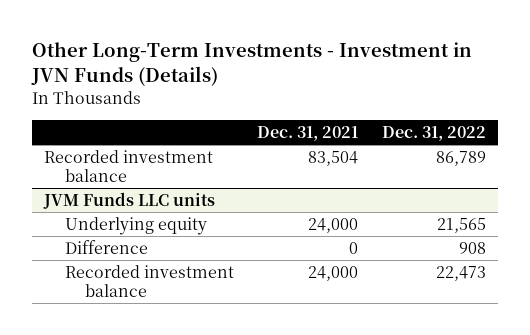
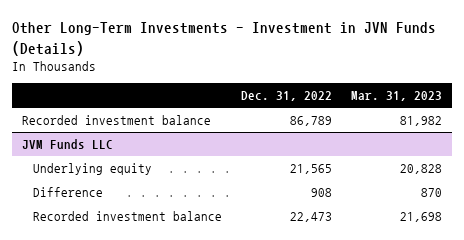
- | Dec. 31, 2021 | Dec. 31, 2022
+ | Dec. 31, 2022 | Mar. 31, 2023
- JVM Funds LLC units
+ JVM Funds LLC

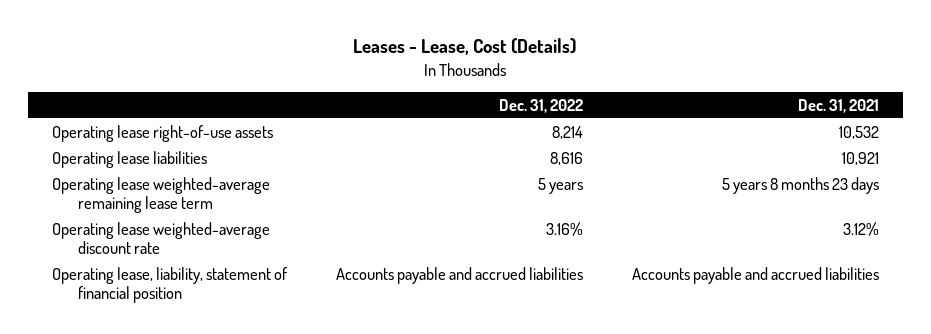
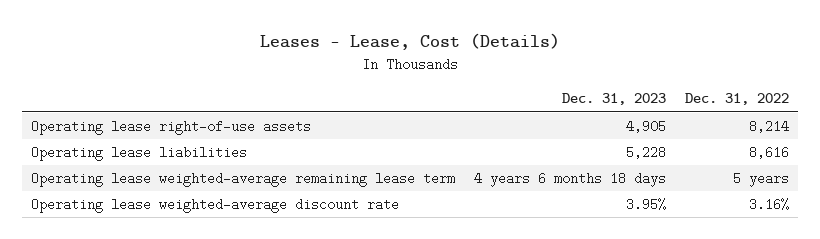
- | Dec. 31, 2022 | Dec. 31, 2021
+ | Dec. 31, 2023 | Dec. 31, 2022
- Operating lease, liability, statement of financial position | Accounts payable and accrued liabilities | Accounts payable and accrued liabilities

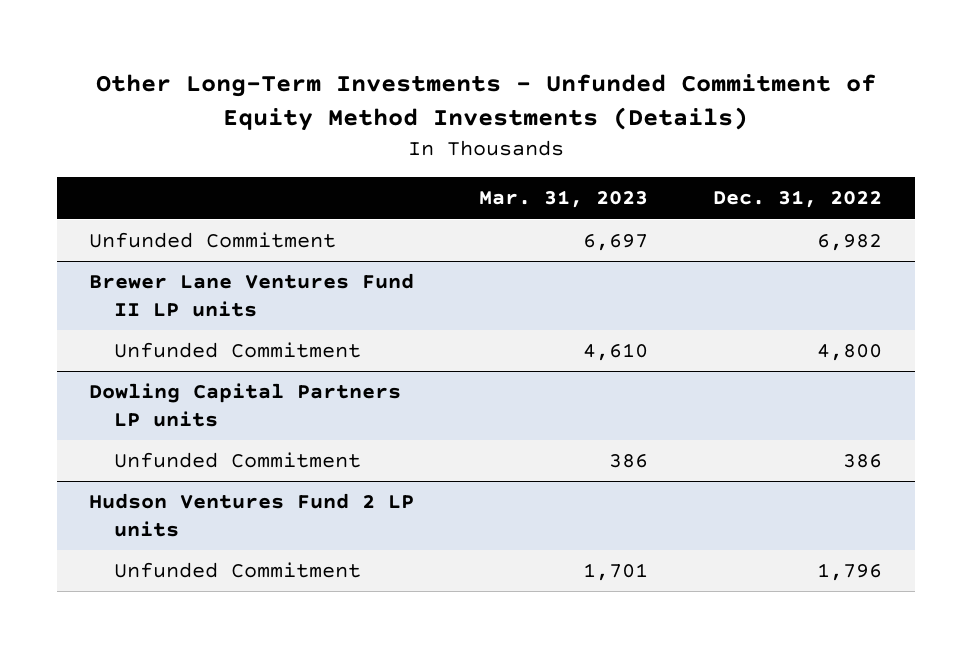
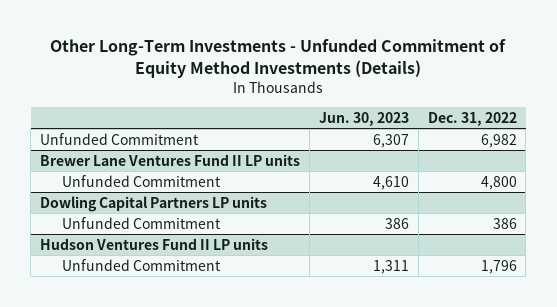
- | Mar. 31, 2023 | Dec. 31, 2022
+ | Jun. 30, 2023 | Dec. 31, 2022
- Hudson Ventures Fund 2 LP units
+ Hudson Ventures Fund II LP units

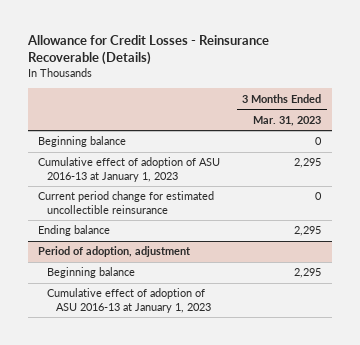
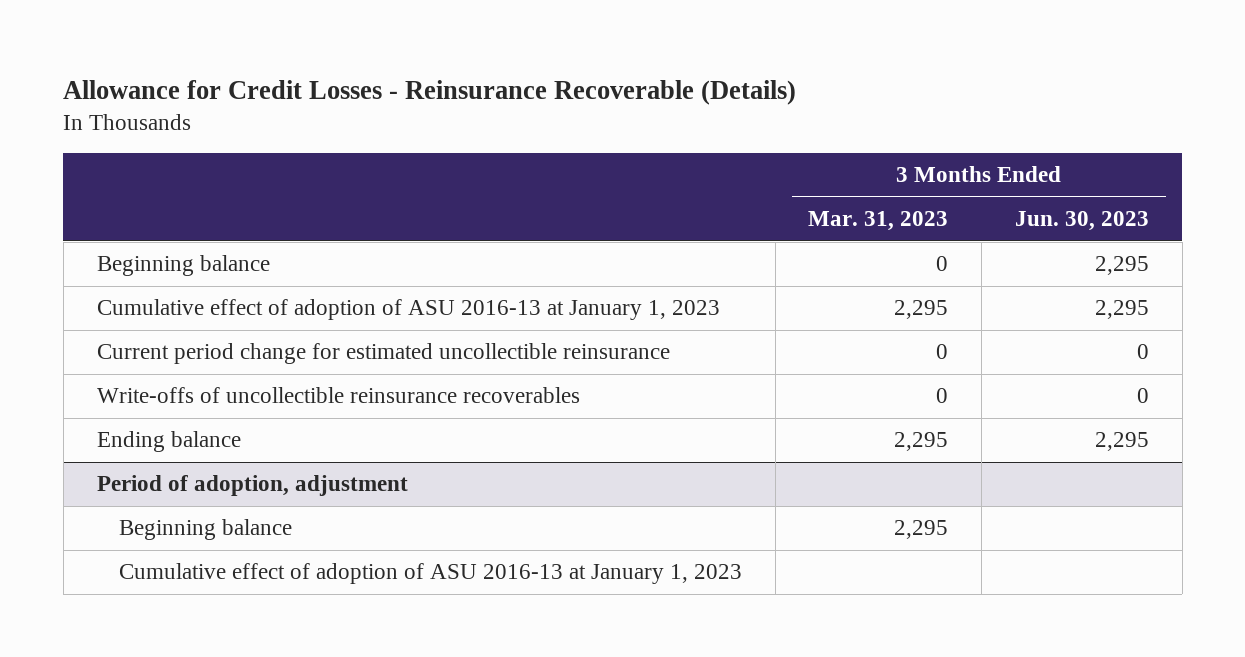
- | 3 Months Ended Mar. 31, 2023
+ | 3 Months Ended Mar. 31, 2023 | 3 Months Ended Jun. 30, 2023
+ Write-offs of uncollectible reinsurance recoverables | 0 | 0

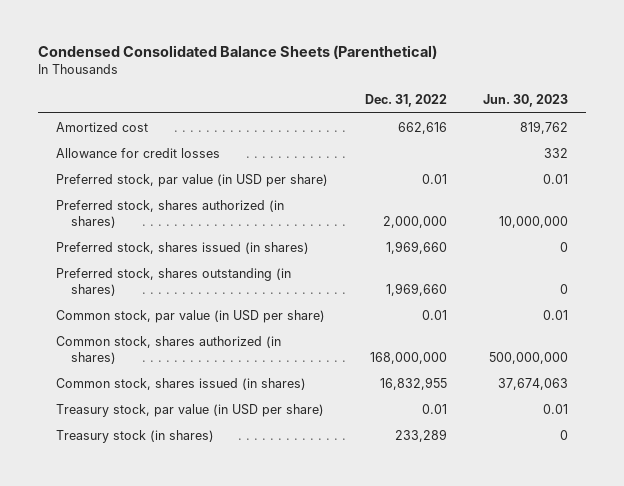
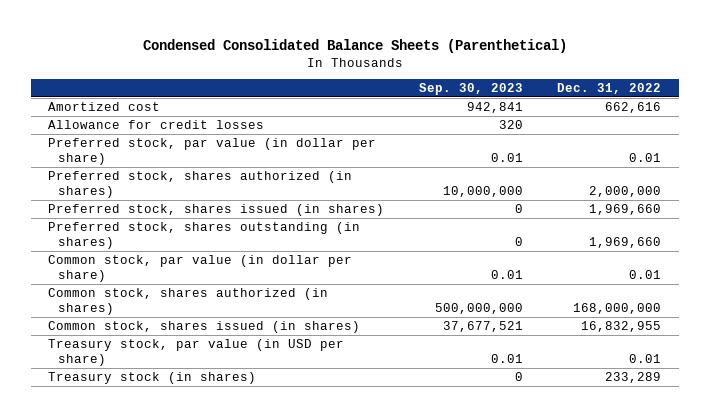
- | Dec. 31, 2022 | Jun. 30, 2023
+ | Sep. 30, 2023 | Dec. 31, 2022
- Preferred stock, par value (in USD per share) | 0.01 | 0.01
+ Preferred stock, par value (in dollar per share) | 0.01 | 0.01
- Common stock, par value (in USD per share) | 0.01 | 0.01
+ Common stock, par value (in dollar per share) | 0.01 | 0.01

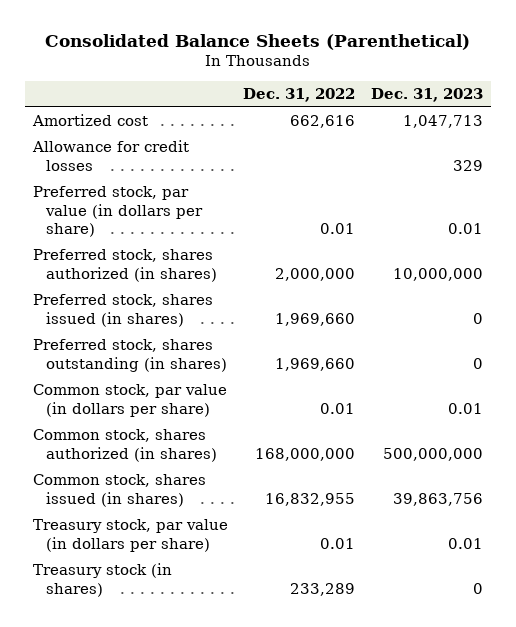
- Condensed Consolidated Balance Sheets (Parenthetical)
+ Consolidated Balance Sheets (Parenthetical)
- | Sep. 30, 2023 | Dec. 31, 2022
+ | Dec. 31, 2022 | Dec. 31, 2023
- Preferred stock, par value (in dollar per share) | 0.01 | 0.01
+ Preferred stock, par value (in dollars per share) | 0.01 | 0.01
- Common stock, par value (in dollar per share) | 0.01 | 0.01
+ Common stock, par value (in dollars per share) | 0.01 | 0.01
- Treasury stock, par value (in USD per share) | 0.01 | 0.01
+ Treasury stock, par value (in dollars per share) | 0.01 | 0.01

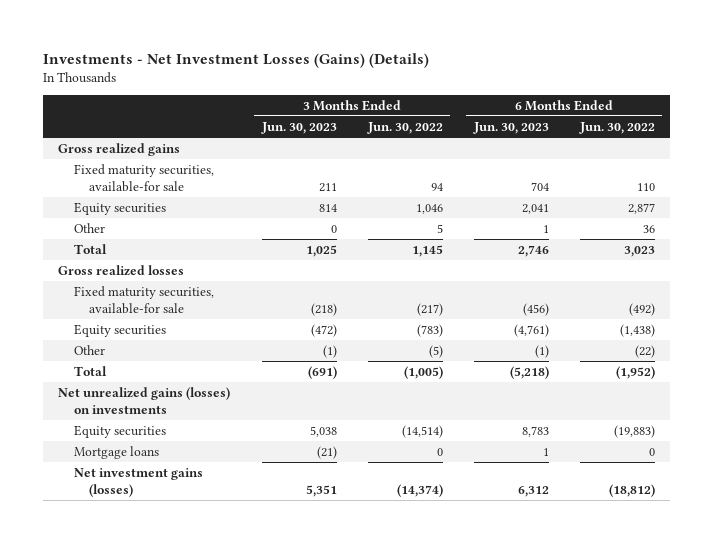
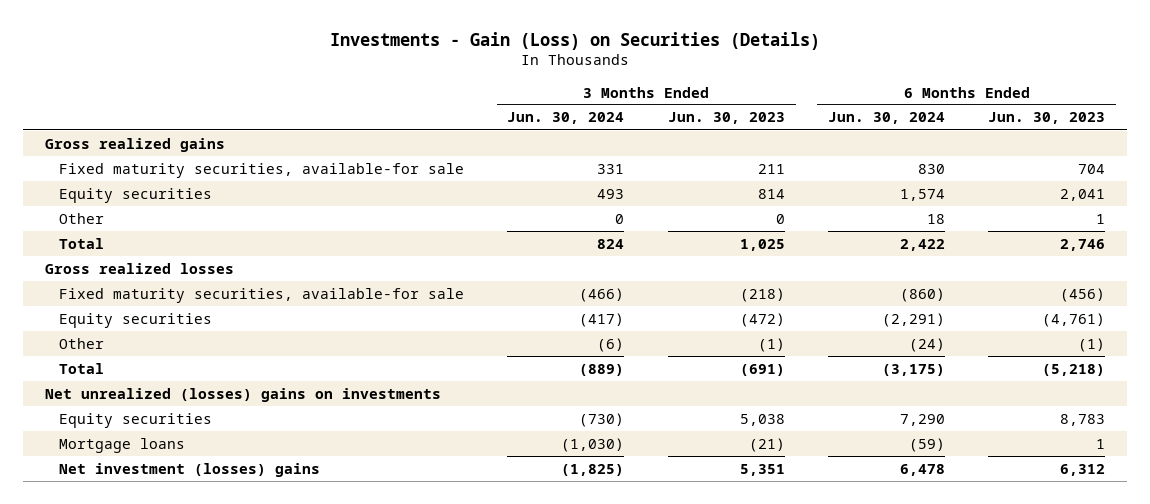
- Investments - Net Investment Losses (Gains) (Details)
+ Investments - Gain (Loss) on Securities (Details)
- | 3 Months Ended Jun. 30, 2023 | 3 Months Ended Jun. 30, 2022 | 6 Months Ended Jun. 30, 2023 | 6 Months Ended Jun. 30, 2022
+ | 3 Months Ended Jun. 30, 2024 | 3 Months Ended Jun. 30, 2023 | 6 Months Ended Jun. 30, 2024 | 6 Months Ended Jun. 30, 2023
- Net unrealized gains (losses) on investments
+ Net unrealized (losses) gains on investments
- Net investment gains (losses) | 5,351 | (14,374) | 6,312 | (18,812)
+ Net investment (losses) gains | (1,825) | 5,351 | 6,478 | 6,312

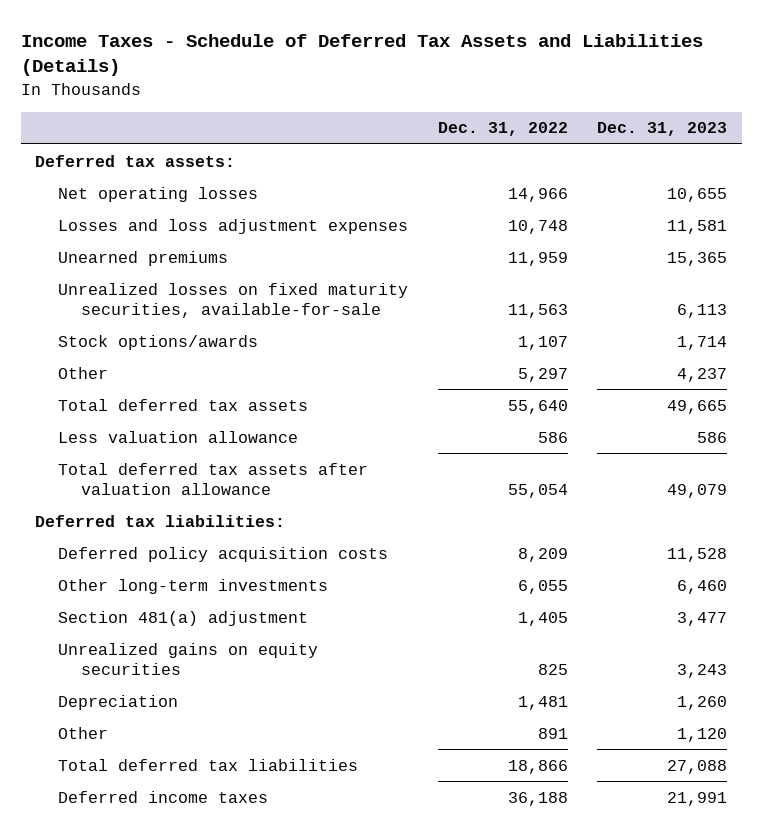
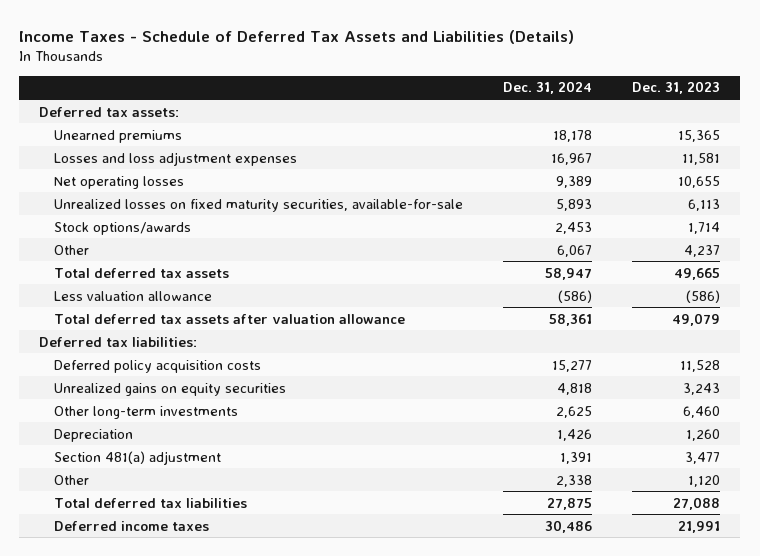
- | Dec. 31, 2022 | Dec. 31, 2023
+ | Dec. 31, 2024 | Dec. 31, 2023
moved down: Losses and loss adjustment expenses | 16,967 | 11,581
moved down: Net operating losses | 9,389 | 10,655
- Less valuation allowance | 586 | 586
+ Less valuation allowance | (586) | (586)
moved down: Other long-term investments | 2,625 | 6,460
moved down: Section 481(a) adjustment | 1,391 | 3,477

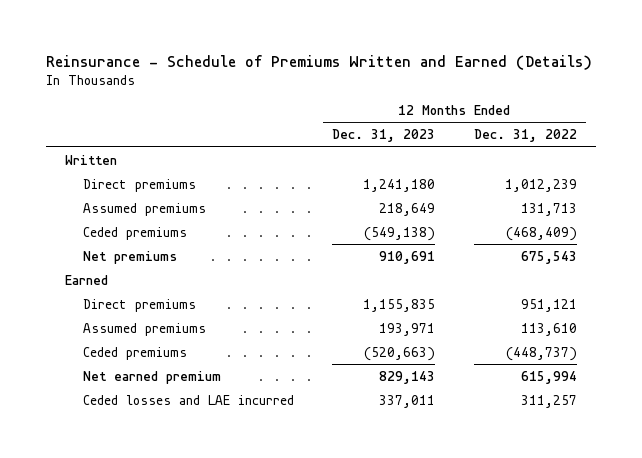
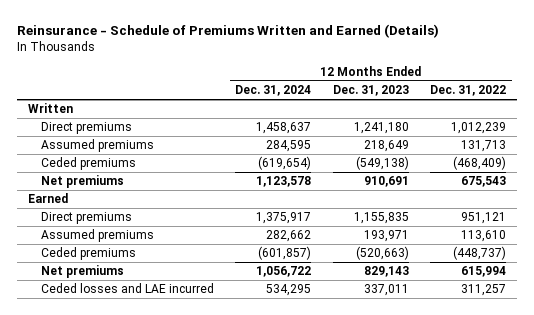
- | 12 Months Ended Dec. 31, 2023 | 12 Months Ended Dec. 31, 2022
+ | 12 Months Ended Dec. 31, 2024 | 12 Months Ended Dec. 31, 2023 | 12 Months Ended Dec. 31, 2022
- Net earned premium | 829,143 | 615,994
+ Net premiums | 1,056,722 | 829,143 | 615,994

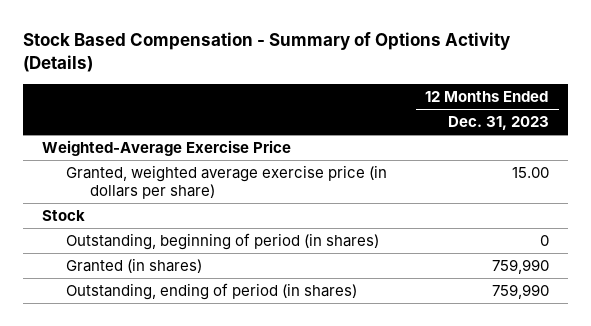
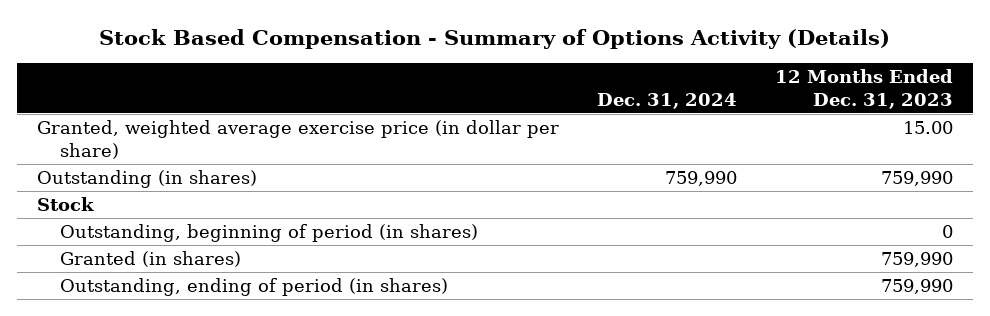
- | 12 Months Ended Dec. 31, 2023
+ | Dec. 31, 2024 | 12 Months Ended Dec. 31, 2023
- Weighted-Average Exercise Price
- Granted, weighted average exercise price (in dollars per share) | 15.00
+ Granted, weighted average exercise price (in dollar per share) | | 15.00
+ Outstanding (in shares) | 759,990 | 759,990

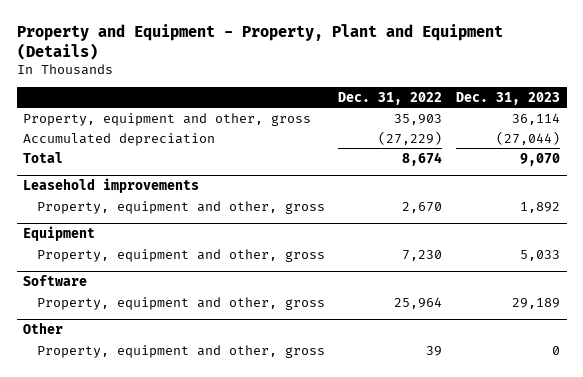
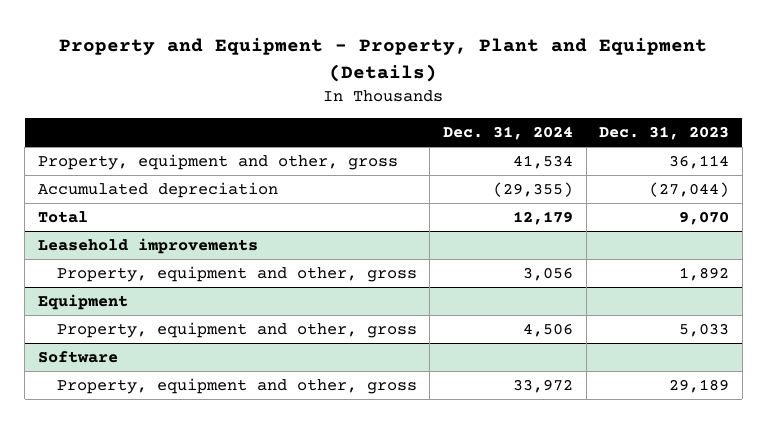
- | Dec. 31, 2022 | Dec. 31, 2023
+ | Dec. 31, 2024 | Dec. 31, 2023
- Other
- Property, equipment and other, gross | 39 | 0

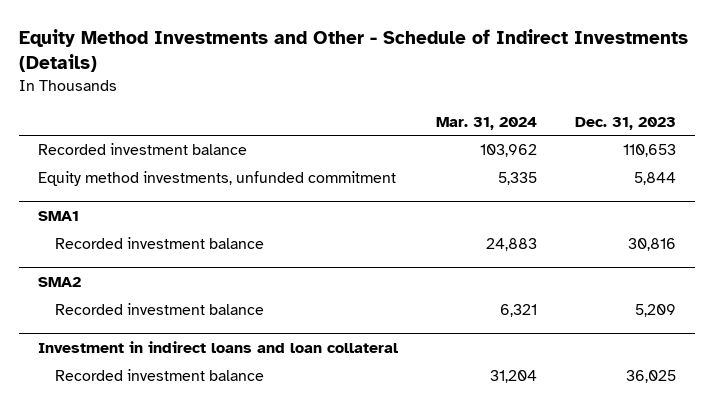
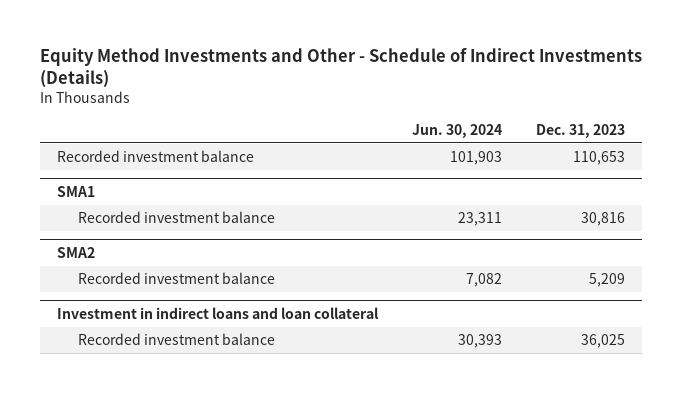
- | Mar. 31, 2024 | Dec. 31, 2023
+ | Jun. 30, 2024 | Dec. 31, 2023
- Equity method investments, unfunded commitment | 5,335 | 5,844

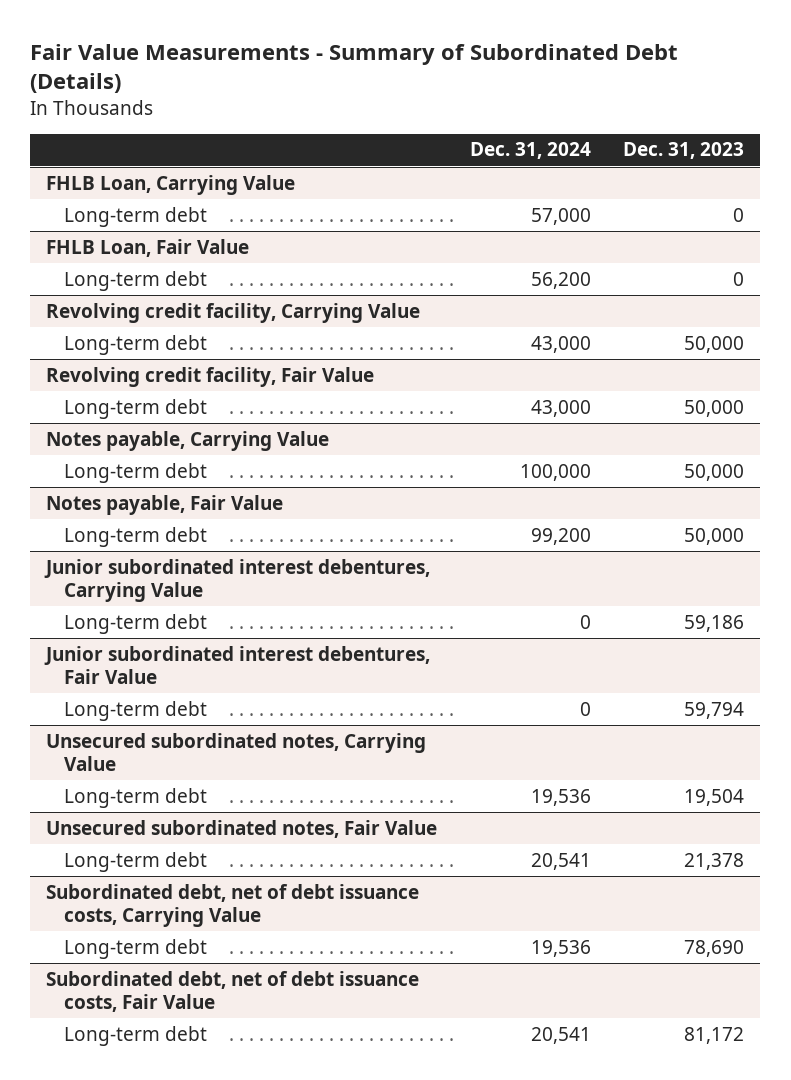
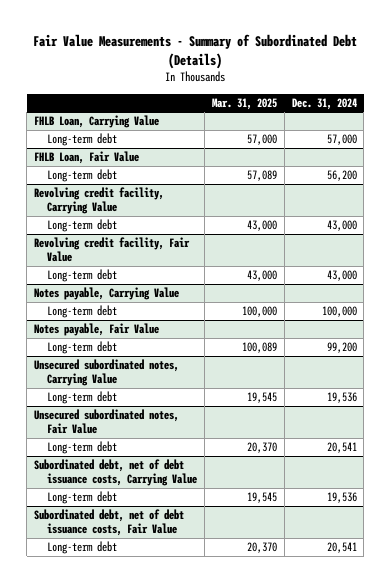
- | Dec. 31, 2024 | Dec. 31, 2023
+ | Mar. 31, 2025 | Dec. 31, 2024
- Junior subordinated interest debentures, Carrying Value
- Long-term debt | 0 | 59,186
- Junior subordinated interest debentures, Fair Value
- Long-term debt | 0 | 59,794

